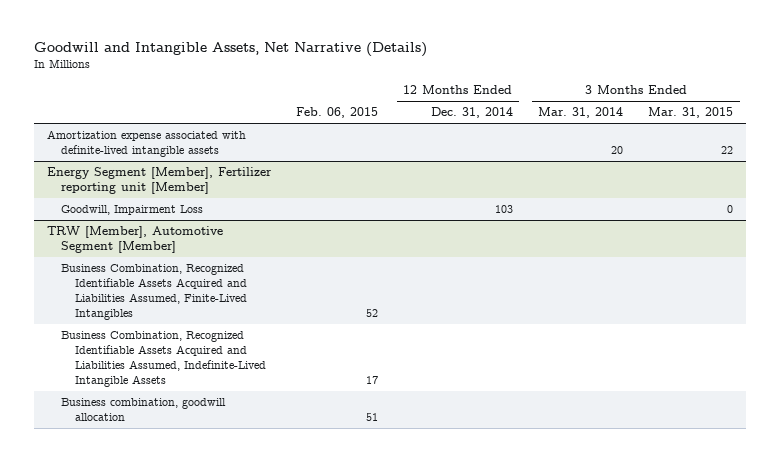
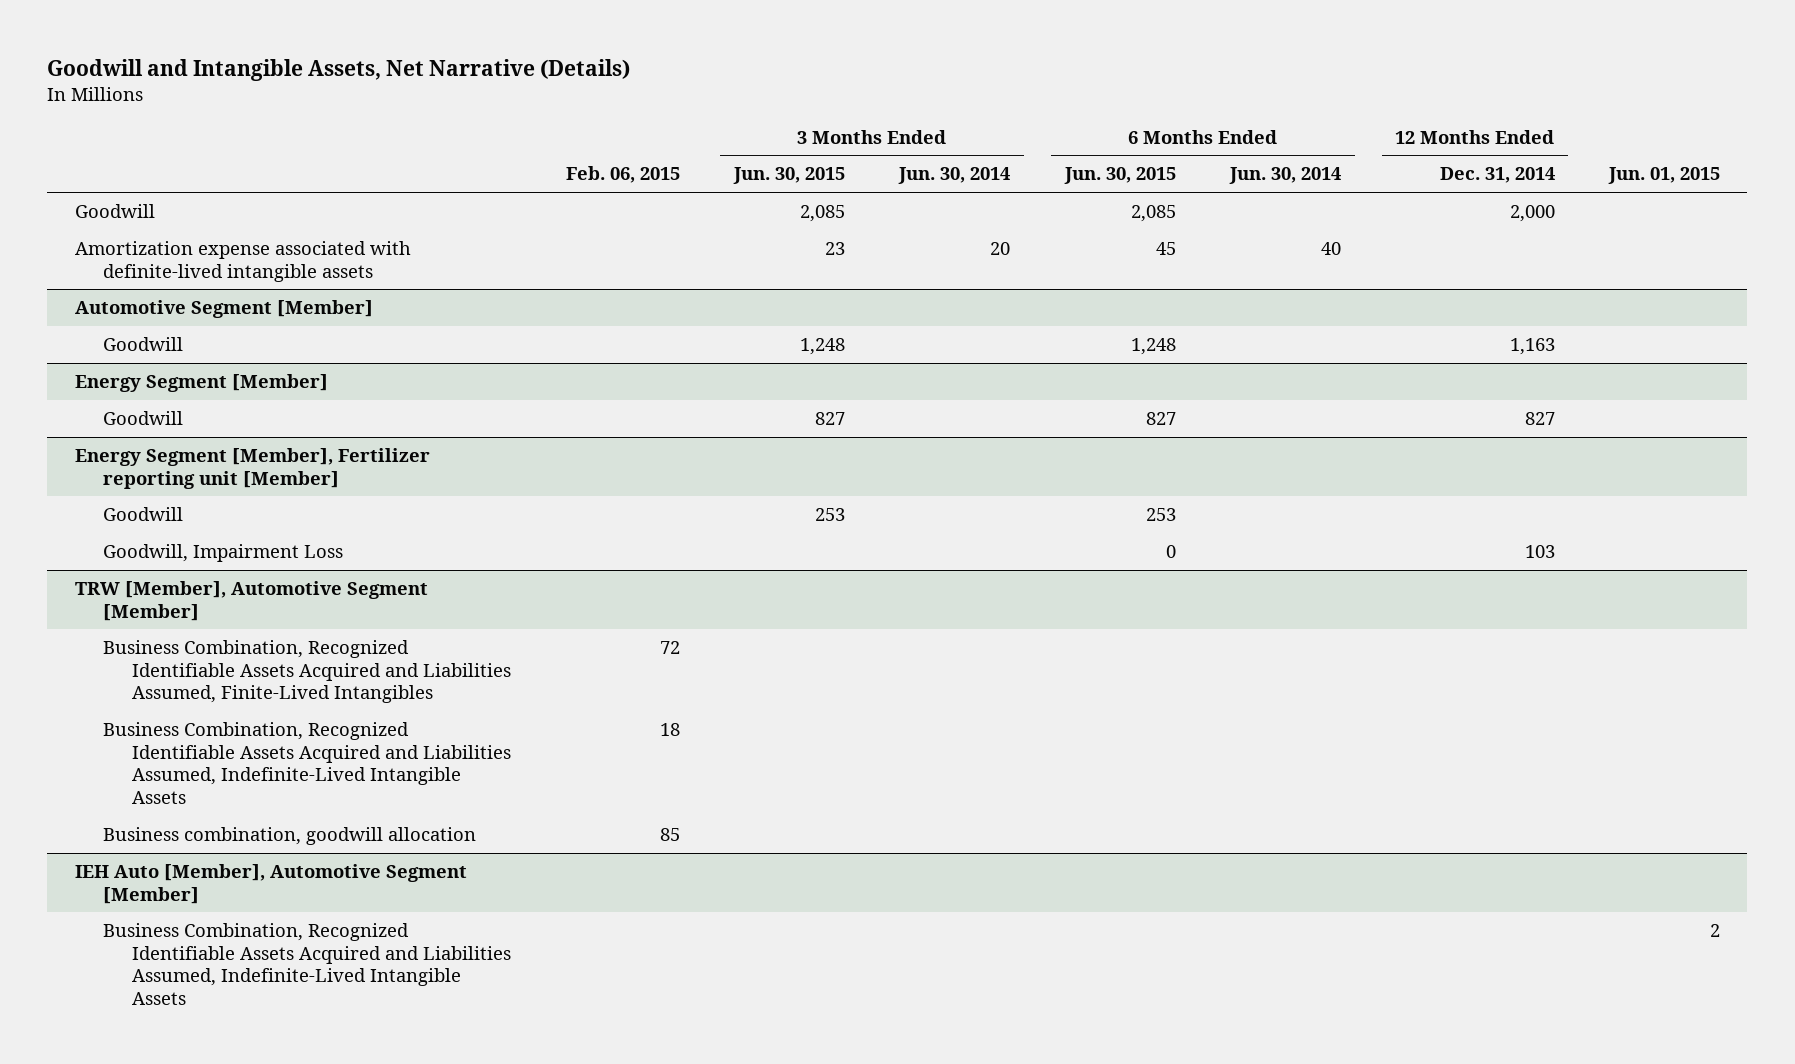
- | Feb. 06, 2015 | 12 Months Ended Dec. 31, 2014 | 3 Months Ended Mar. 31, 2014 | 3 Months Ended Mar. 31, 2015
+ | Feb. 06, 2015 | 3 Months Ended Jun. 30, 2015 | 3 Months Ended Jun. 30, 2014 | 6 Months Ended Jun. 30, 2015 | 6 Months Ended Jun. 30, 2014 | 12 Months Ended Dec. 31, 2014 | Jun. 01, 2015
+ Goodwill | | 2,085 | | 2,085 | | 2,000 |
+ Automotive Segment [Member]
+ Goodwill | | 1,248 | | 1,248 | | 1,163 |
+ Energy Segment [Member]
+ Goodwill | | 827 | | 827 | | 827 |
@ Energy Segment [Member], Fertilizer reporting unit [Member]
+ Goodwill | | 253 | | 253 | | |
@ TRW [Member], Automotive Segment [Member]
- Business Combination, Recognized Identifiable Assets Acquired and Liabilities Assumed, Finite-Lived Intangibles | 52 | | |
- Business Combination, Recognized Identifiable Assets Acquired and Liabilities Assumed, Indefinite-Lived Intangible Assets | 17 | | |
- Business combination, goodwill allocation | 51 | | |
+ Business Combination, Recognized Identifiable Assets Acquired and Liabilities Assumed, Finite-Lived Intangibles | 72 | | | | | |
+ Business Combination, Recognized Identifiable Assets Acquired and Liabilities Assumed, Indefinite-Lived Intangible Assets | 18 | | | | | |
+ Business combination, goodwill allocation | 85 | | | | | |
+ IEH Auto [Member], Automotive Segment [Member]
+ Business Combination, Recognized Identifiable Assets Acquired and Liabilities Assumed, Indefinite-Lived Intangible Assets | | | | | | | 2

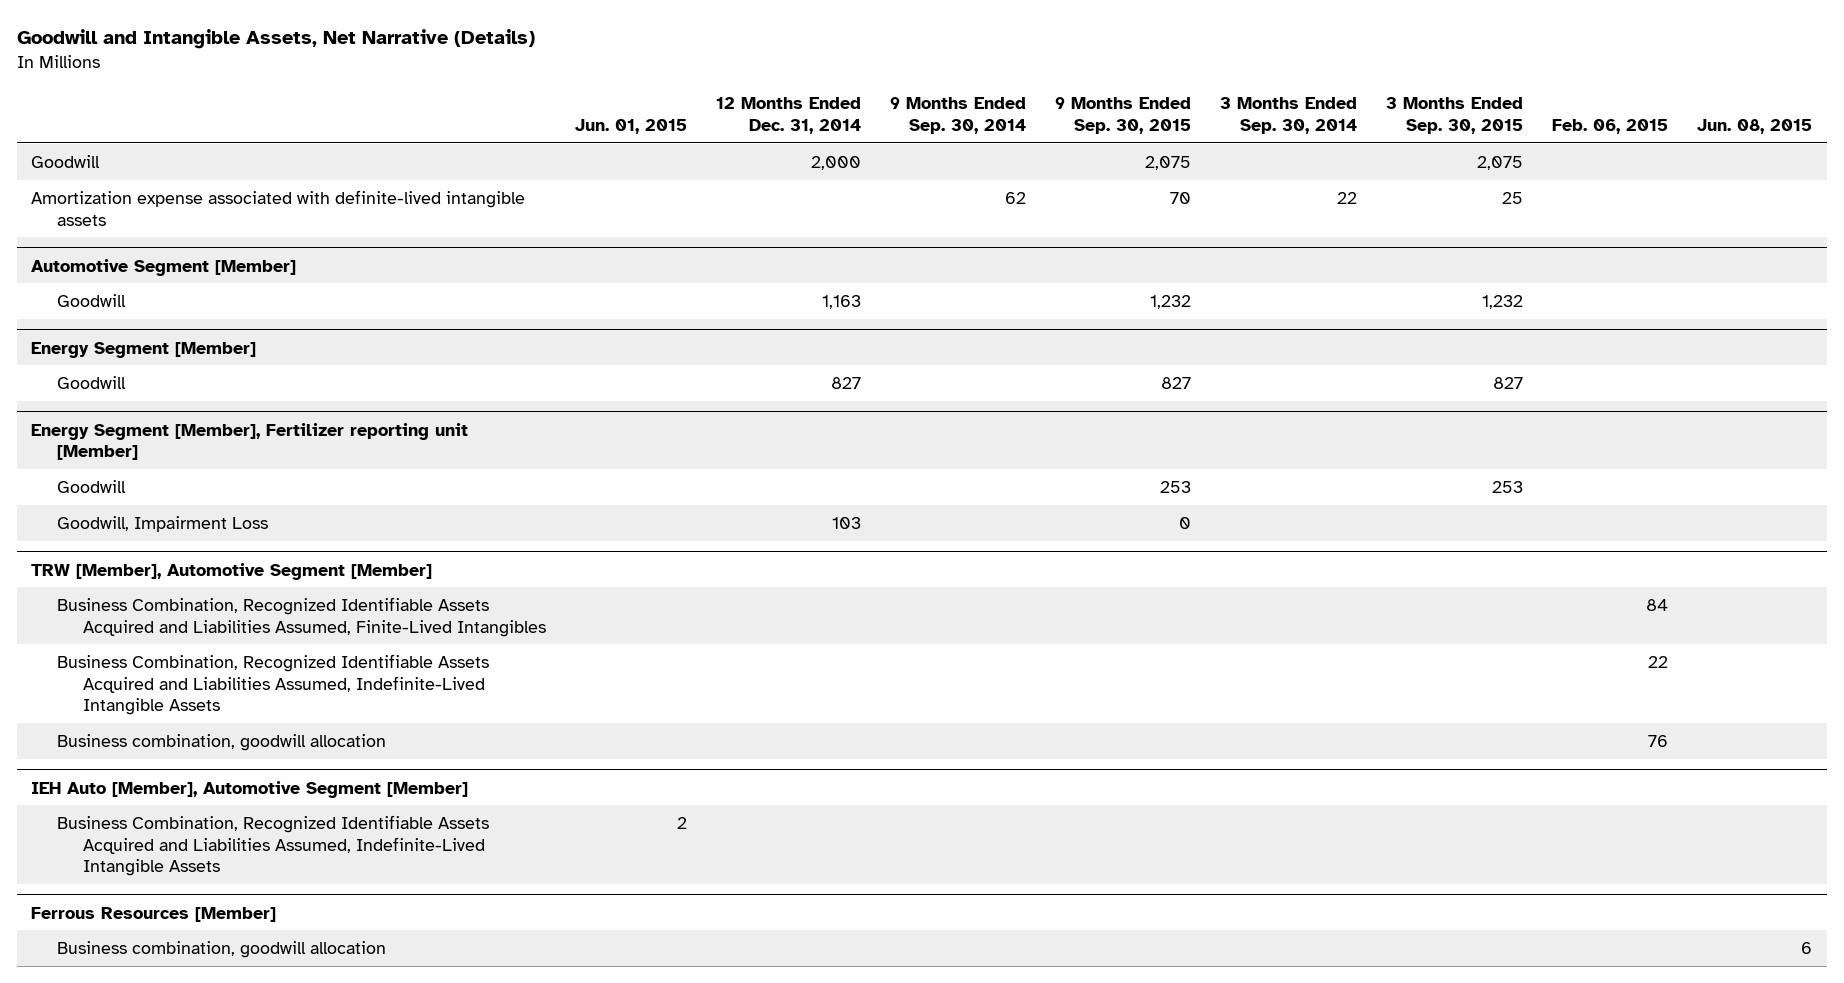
- | Feb. 06, 2015 | 3 Months Ended Jun. 30, 2015 | 3 Months Ended Jun. 30, 2014 | 6 Months Ended Jun. 30, 2015 | 6 Months Ended Jun. 30, 2014 | 12 Months Ended Dec. 31, 2014 | Jun. 01, 2015
+ | Jun. 01, 2015 | 12 Months Ended Dec. 31, 2014 | 9 Months Ended Sep. 30, 2014 | 9 Months Ended Sep. 30, 2015 | 3 Months Ended Sep. 30, 2014 | 3 Months Ended Sep. 30, 2015 | Feb. 06, 2015 | Jun. 08, 2015
@ TRW [Member], Automotive Segment [Member]
- Business Combination, Recognized Identifiable Assets Acquired and Liabilities Assumed, Finite-Lived Intangibles | 72 | | | | | |
- Business Combination, Recognized Identifiable Assets Acquired and Liabilities Assumed, Indefinite-Lived Intangible Assets | 18 | | | | | |
- Business combination, goodwill allocation | 85 | | | | | |
+ Business Combination, Recognized Identifiable Assets Acquired and Liabilities Assumed, Finite-Lived Intangibles | | | | | | | 84 |
+ Business Combination, Recognized Identifiable Assets Acquired and Liabilities Assumed, Indefinite-Lived Intangible Assets | | | | | | | 22 |
+ Business combination, goodwill allocation | | | | | | | 76 |
+ Ferrous Resources [Member]
+ Business combination, goodwill allocation | | | | | | | | 6

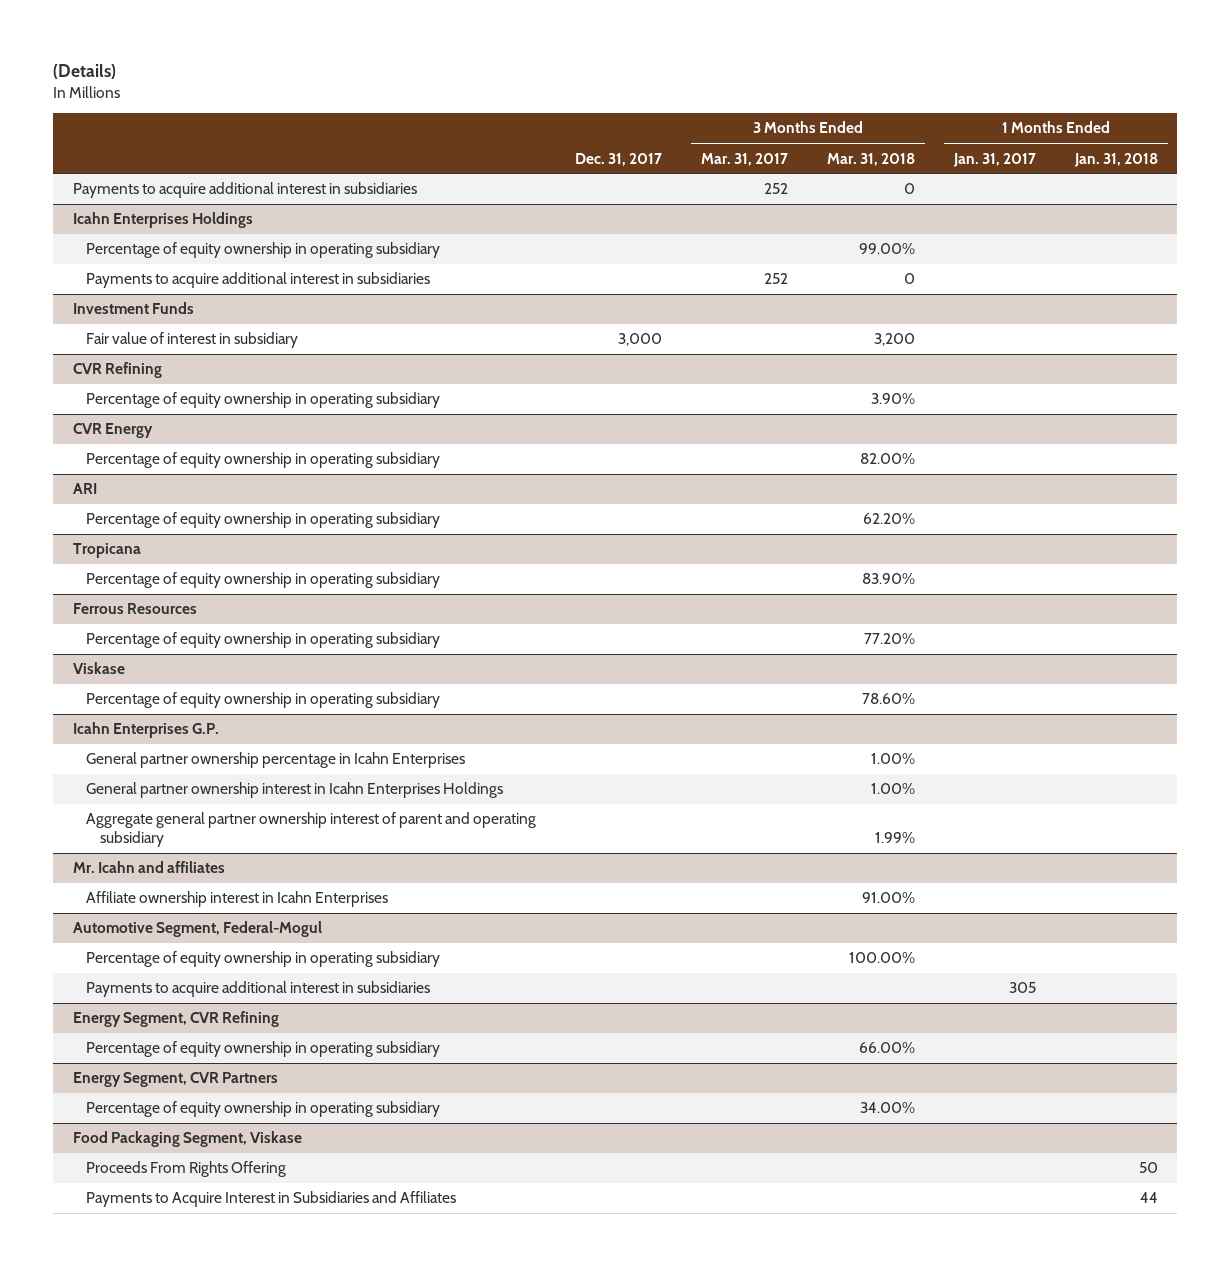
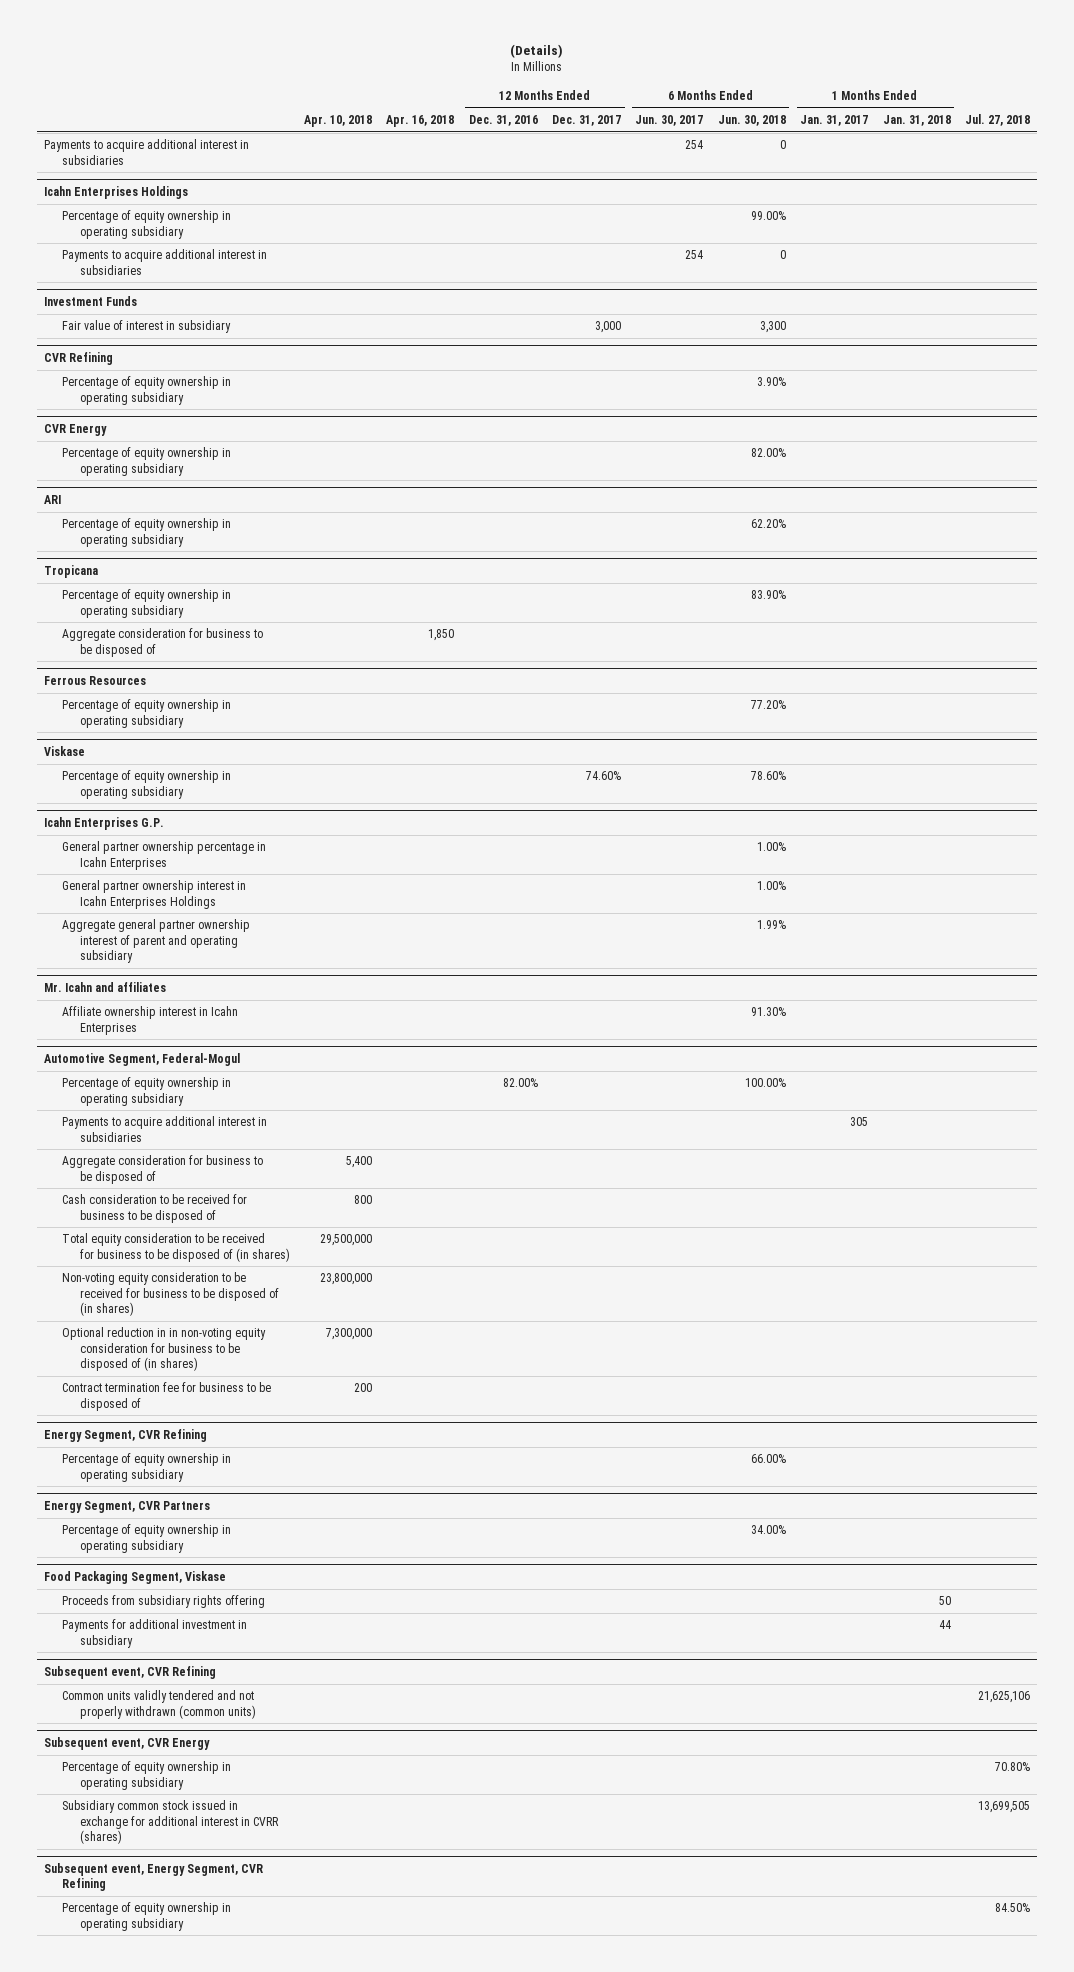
- | Dec. 31, 2017 | 3 Months Ended Mar. 31, 2017 | 3 Months Ended Mar. 31, 2018 | 1 Months Ended Jan. 31, 2017 | 1 Months Ended Jan. 31, 2018
+ | Apr. 10, 2018 | Apr. 16, 2018 | 12 Months Ended Dec. 31, 2016 | 12 Months Ended Dec. 31, 2017 | 6 Months Ended Jun. 30, 2017 | 6 Months Ended Jun. 30, 2018 | 1 Months Ended Jan. 31, 2017 | 1 Months Ended Jan. 31, 2018 | Jul. 27, 2018
@ Tropicana
+ Aggregate consideration for business to be disposed of | | 1,850 | | | | | | |
@ Automotive Segment, Federal-Mogul
+ Aggregate consideration for business to be disposed of | 5,400 | | | | | | | |
+ Cash consideration to be received for business to be disposed of | 800 | | | | | | | |
+ Total equity consideration to be received for business to be disposed of (in shares) | 29,500,000 | | | | | | | |
+ Non-voting equity consideration to be received for business to be disposed of (in shares) | 23,800,000 | | | | | | | |
+ Optional reduction in in non-voting equity consideration for business to be disposed of (in shares) | 7,300,000 | | | | | | | |
+ Contract termination fee for business to be disposed of | 200 | | | | | | | |
@ Food Packaging Segment, Viskase
- Proceeds From Rights Offering | | | | | 50
- Payments to Acquire Interest in Subsidiaries and Affiliates | | | | | 44
+ Proceeds from subsidiary rights offering | | | | | | | | 50 |
+ Payments for additional investment in subsidiary | | | | | | | | 44 |
+ Subsequent event, CVR Refining
+ Common units validly tendered and not properly withdrawn (common units) | | | | | | | | | 21,625,106
+ Subsequent event, CVR Energy
+ Percentage of equity ownership in operating subsidiary | | | | | | | | | 70.80%
+ Subsidiary common stock issued in exchange for additional interest in CVRR (shares) | | | | | | | | | 13,699,505
+ Subsequent event, Energy Segment, CVR Refining
+ Percentage of equity ownership in operating subsidiary | | | | | | | | | 84.50%

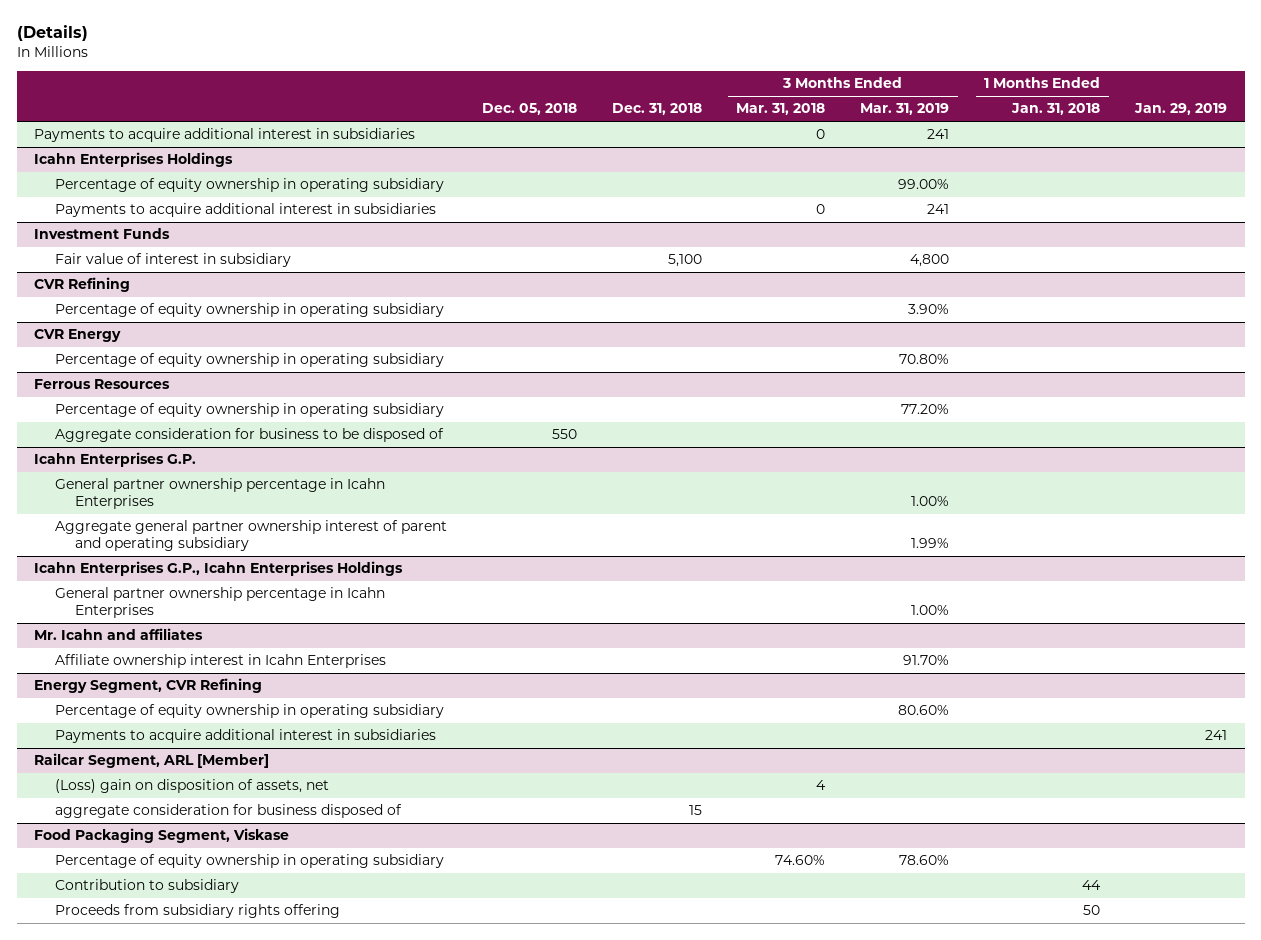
- | Apr. 10, 2018 | Apr. 16, 2018 | 12 Months Ended Dec. 31, 2016 | 12 Months Ended Dec. 31, 2017 | 6 Months Ended Jun. 30, 2017 | 6 Months Ended Jun. 30, 2018 | 1 Months Ended Jan. 31, 2017 | 1 Months Ended Jan. 31, 2018 | Jul. 27, 2018
+ | Dec. 05, 2018 | Dec. 31, 2018 | 3 Months Ended Mar. 31, 2018 | 3 Months Ended Mar. 31, 2019 | 1 Months Ended Jan. 31, 2018 | Jan. 29, 2019
- ARI
- Percentage of equity ownership in operating subsidiary | | | | | | 62.20% | | |
- Tropicana
- Percentage of equity ownership in operating subsidiary | | | | | | 83.90% | | |
- Aggregate consideration for business to be disposed of | | 1,850 | | | | | | |
- Viskase
- Percentage of equity ownership in operating subsidiary | | | | 74.60% | | 78.60% | | |
@ Ferrous Resources
+ Aggregate consideration for business to be disposed of | 550 | | | | |
@ Icahn Enterprises G.P.
- General partner ownership interest in Icahn Enterprises Holdings | | | | | | 1.00% | | |
+ Icahn Enterprises G.P., Icahn Enterprises Holdings
+ General partner ownership percentage in Icahn Enterprises | | | | 1.00% | |
- Automotive Segment, Federal-Mogul
- Percentage of equity ownership in operating subsidiary | | | 82.00% | | | 100.00% | | |
- Payments to acquire additional interest in subsidiaries | | | | | | | 305 | |
- Aggregate consideration for business to be disposed of | 5,400 | | | | | | | |
- Cash consideration to be received for business to be disposed of | 800 | | | | | | | |
- Total equity consideration to be received for business to be disposed of (in shares) | 29,500,000 | | | | | | | |
- Non-voting equity consideration to be received for business to be disposed of (in shares) | 23,800,000 | | | | | | | |
- Optional reduction in in non-voting equity consideration for business to be disposed of (in shares) | 7,300,000 | | | | | | | |
- Contract termination fee for business to be disposed of | 200 | | | | | | | |
- Energy Segment, CVR Partners
- Percentage of equity ownership in operating subsidiary | | | | | | 34.00% | | |
@ Energy Segment, CVR Refining
+ Payments to acquire additional interest in subsidiaries | | | | | | 241
+ Railcar Segment, ARL [Member]
+ (Loss) gain on disposition of assets, net | | | 4 | | |
+ aggregate consideration for business disposed of | | 15 | | | |
@ Food Packaging Segment, Viskase
+ Percentage of equity ownership in operating subsidiary | | | 74.60% | 78.60% | |
+ Contribution to subsidiary | | | | | 44 |
- Payments for additional investment in subsidiary | | | | | | | | 44 |
- Subsequent event, CVR Refining
- Common units validly tendered and not properly withdrawn (common units) | | | | | | | | | 21,625,106
- Subsequent event, CVR Energy
- Percentage of equity ownership in operating subsidiary | | | | | | | | | 70.80%
- Subsidiary common stock issued in exchange for additional interest in CVRR (shares) | | | | | | | | | 13,699,505
- Subsequent event, Energy Segment, CVR Refining
- Percentage of equity ownership in operating subsidiary | | | | | | | | | 84.50%

